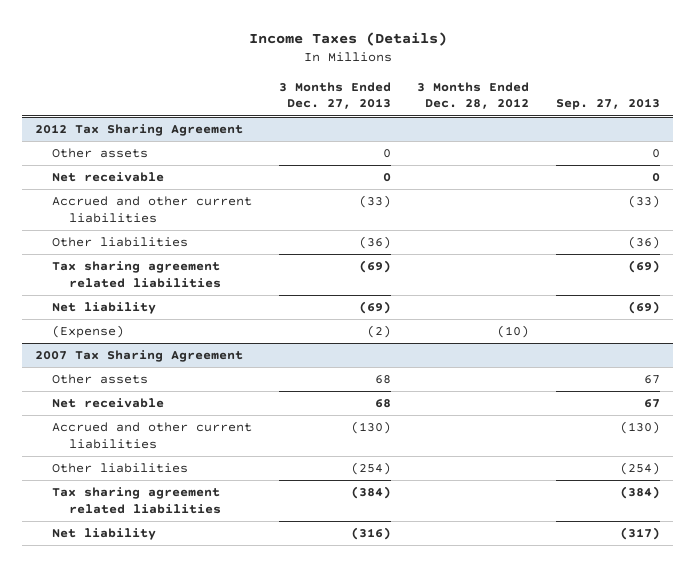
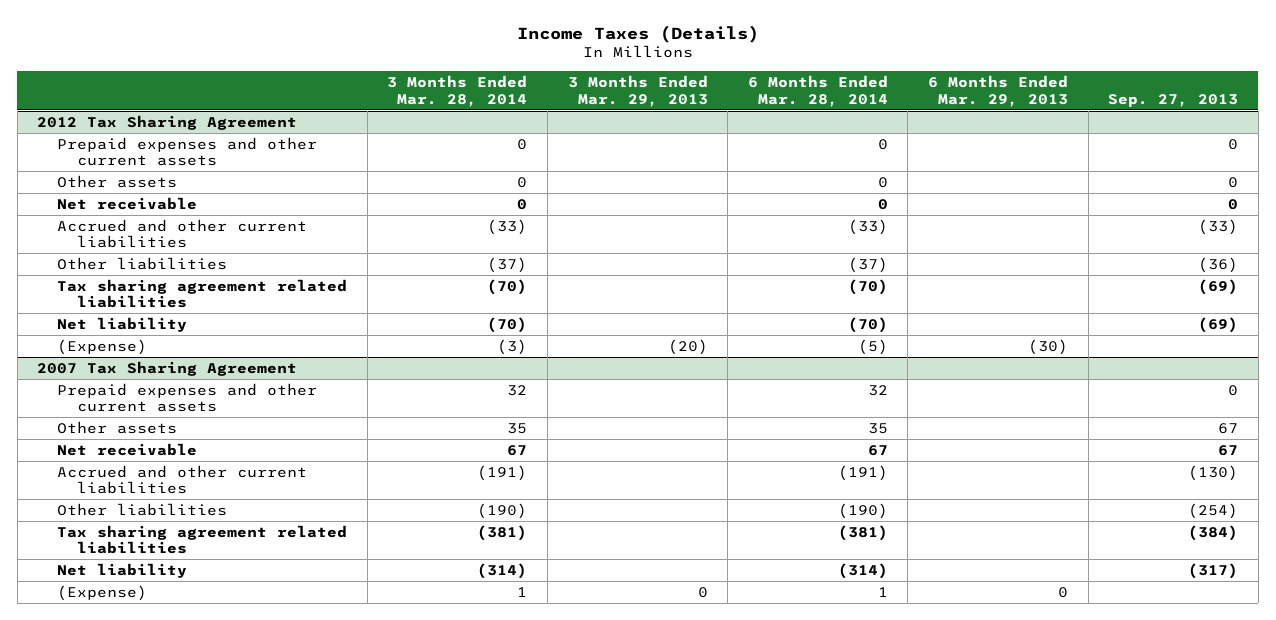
- | 3 Months Ended Dec. 27, 2013 | 3 Months Ended Dec. 28, 2012 | Sep. 27, 2013
+ | 3 Months Ended Mar. 28, 2014 | 3 Months Ended Mar. 29, 2013 | 6 Months Ended Mar. 28, 2014 | 6 Months Ended Mar. 29, 2013 | Sep. 27, 2013
@ 2012 Tax Sharing Agreement
+ Prepaid expenses and other current assets | 0 | | 0 | | 0
@ 2007 Tax Sharing Agreement
+ Prepaid expenses and other current assets | 32 | | 32 | | 0
+ (Expense) | 1 | 0 | 1 | 0 |

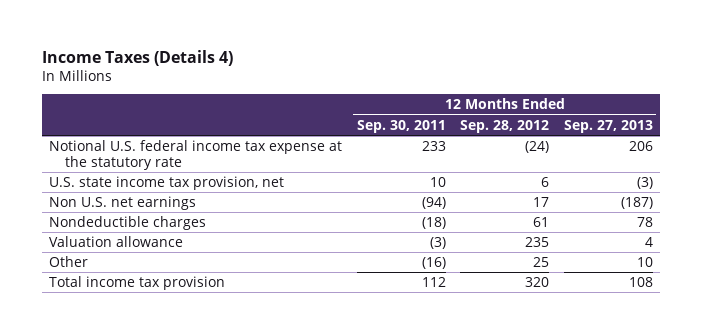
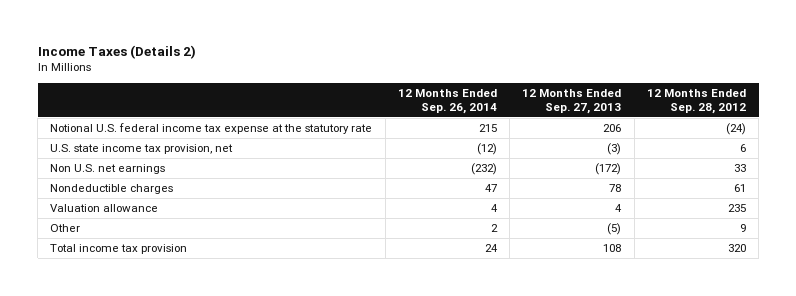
- Income Taxes (Details 4)
+ Income Taxes (Details 2)
- | 12 Months Ended Sep. 30, 2011 | 12 Months Ended Sep. 28, 2012 | 12 Months Ended Sep. 27, 2013
+ | 12 Months Ended Sep. 26, 2014 | 12 Months Ended Sep. 27, 2013 | 12 Months Ended Sep. 28, 2012
- Non U.S. net earnings | (94) | 17 | (187)
+ Non U.S. net earnings | (232) | (172) | 33
- Other | (16) | 25 | 10
+ Other | 2 | (5) | 9

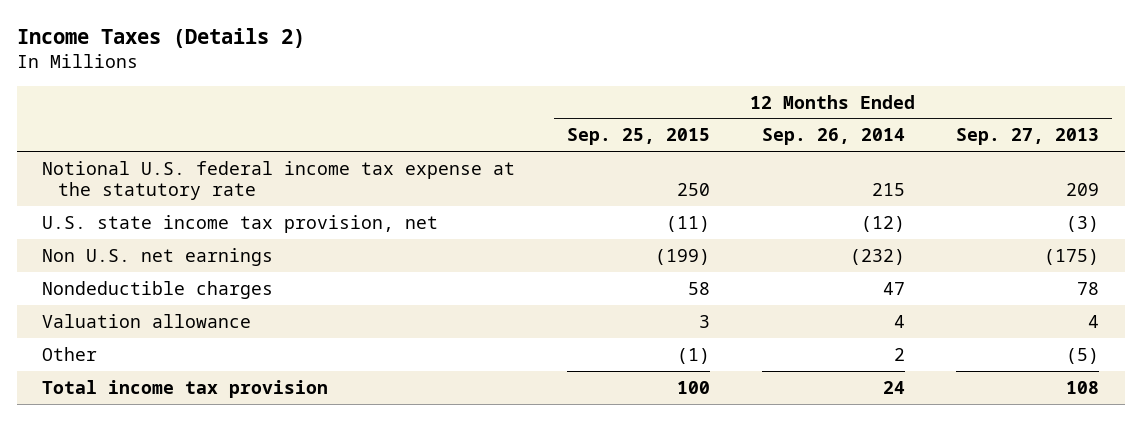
- | 12 Months Ended Sep. 26, 2014 | 12 Months Ended Sep. 27, 2013 | 12 Months Ended Sep. 28, 2012
+ | 12 Months Ended Sep. 25, 2015 | 12 Months Ended Sep. 26, 2014 | 12 Months Ended Sep. 27, 2013
- Notional U.S. federal income tax expense at the statutory rate | 215 | 206 | (24)
+ Notional U.S. federal income tax expense at the statutory rate | 250 | 215 | 209
- Non U.S. net earnings | (232) | (172) | 33
+ Non U.S. net earnings | (199) | (232) | (175)

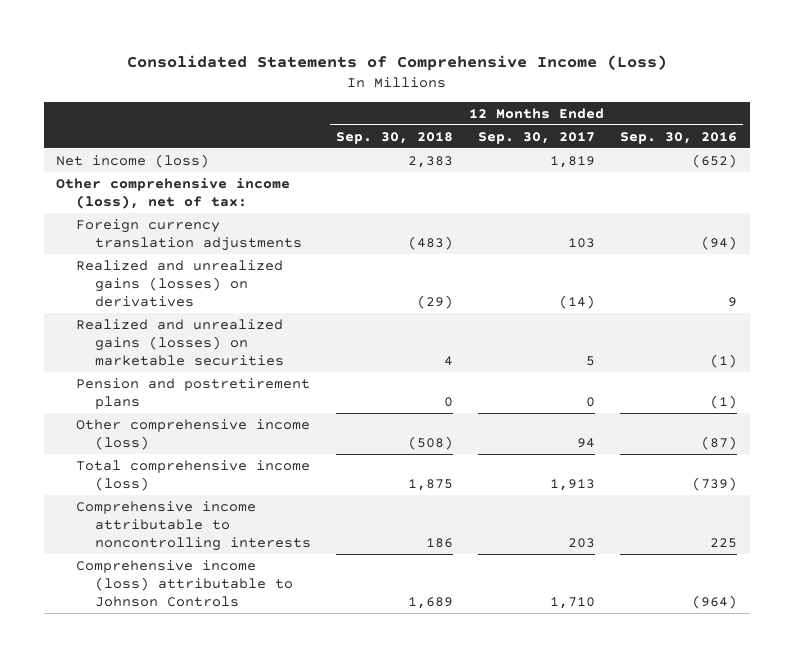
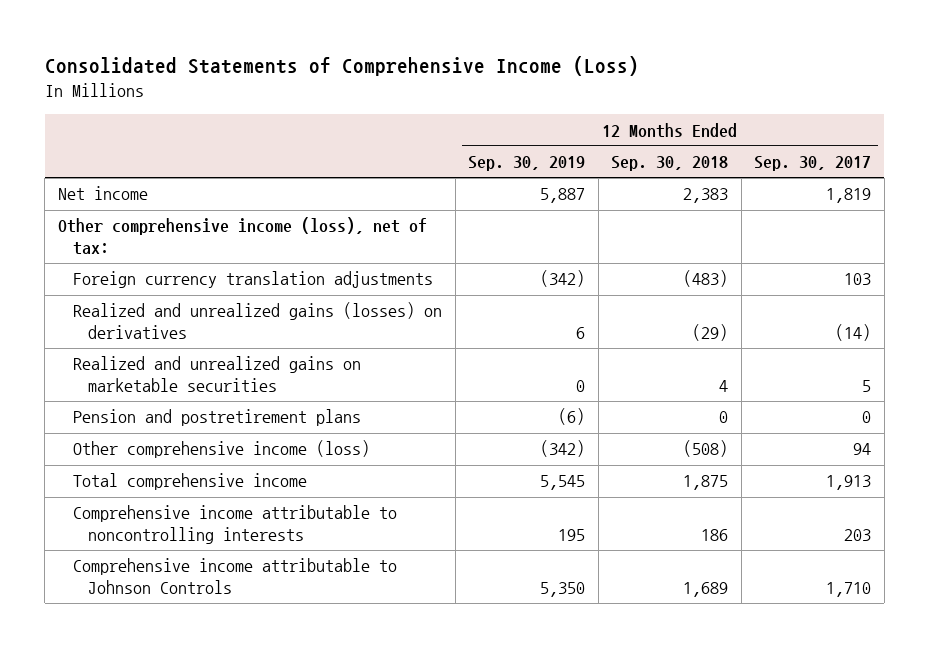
- | 12 Months Ended Sep. 30, 2018 | 12 Months Ended Sep. 30, 2017 | 12 Months Ended Sep. 30, 2016
+ | 12 Months Ended Sep. 30, 2019 | 12 Months Ended Sep. 30, 2018 | 12 Months Ended Sep. 30, 2017
- Net income (loss) | 2,383 | 1,819 | (652)
+ Net income | 5,887 | 2,383 | 1,819
- Realized and unrealized gains (losses) on marketable securities | 4 | 5 | (1)
+ Realized and unrealized gains on marketable securities | 0 | 4 | 5
- Total comprehensive income (loss) | 1,875 | 1,913 | (739)
+ Total comprehensive income | 5,545 | 1,875 | 1,913
- Comprehensive income (loss) attributable to Johnson Controls | 1,689 | 1,710 | (964)
+ Comprehensive income attributable to Johnson Controls | 5,350 | 1,689 | 1,710

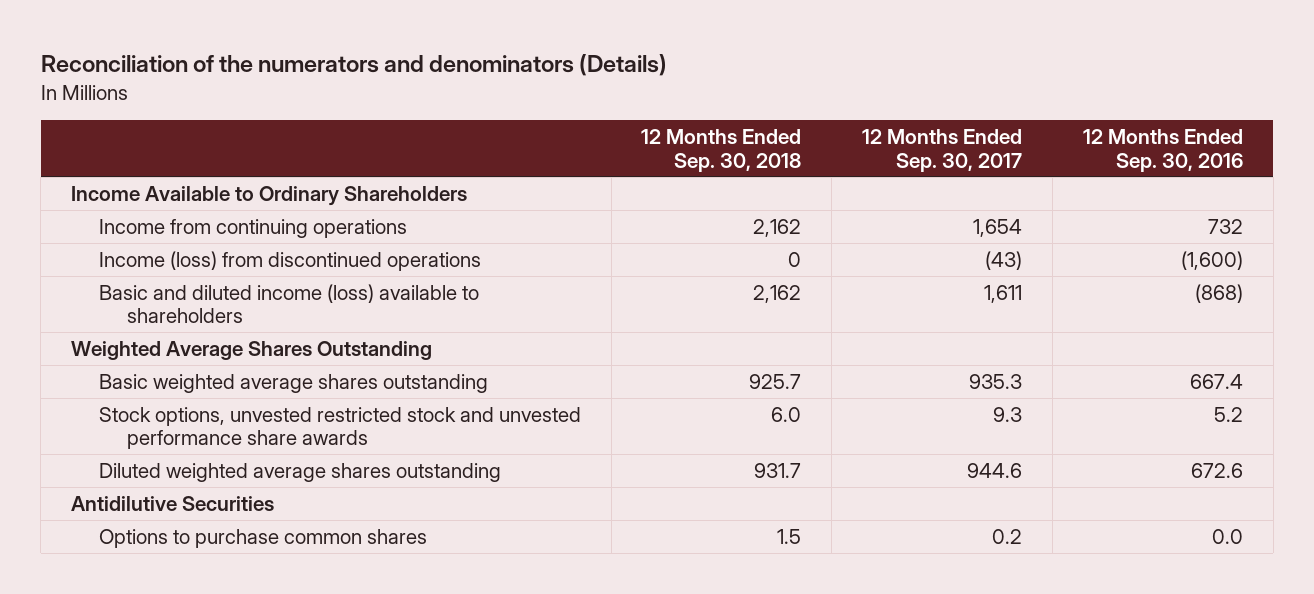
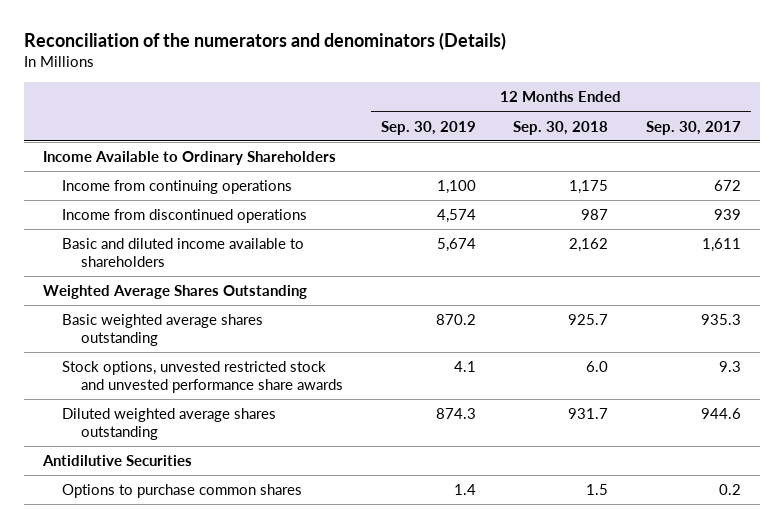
- | 12 Months Ended Sep. 30, 2018 | 12 Months Ended Sep. 30, 2017 | 12 Months Ended Sep. 30, 2016
+ | 12 Months Ended Sep. 30, 2019 | 12 Months Ended Sep. 30, 2018 | 12 Months Ended Sep. 30, 2017
- Income from continuing operations | 2,162 | 1,654 | 732
- Income (loss) from discontinued operations | 0 | (43) | (1,600)
- Basic and diluted income (loss) available to shareholders | 2,162 | 1,611 | (868)
+ Income from continuing operations | 1,100 | 1,175 | 672
+ Income from discontinued operations | 4,574 | 987 | 939
+ Basic and diluted income available to shareholders | 5,674 | 2,162 | 1,611

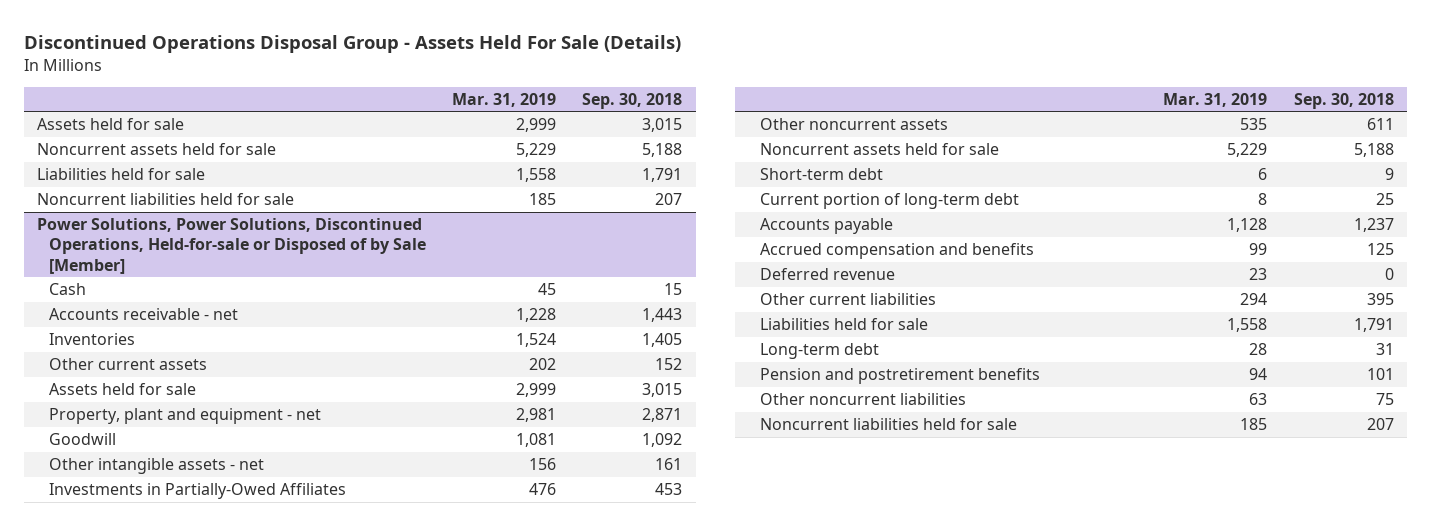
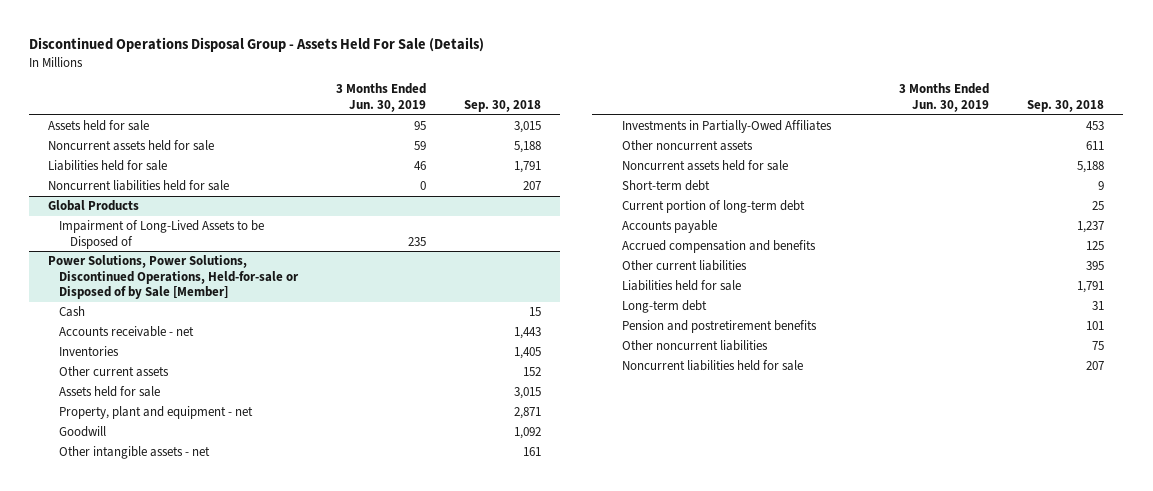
- | Mar. 31, 2019 | Sep. 30, 2018
+ | 3 Months Ended Jun. 30, 2019 | Sep. 30, 2018
+ Global Products
+ Impairment of Long-Lived Assets to be Disposed of | 235 |
@ Power Solutions, Power Solutions, Discontinued Operations, Held-for-sale or Disposed of by Sale [Member]
- Deferred revenue | 23 | 0

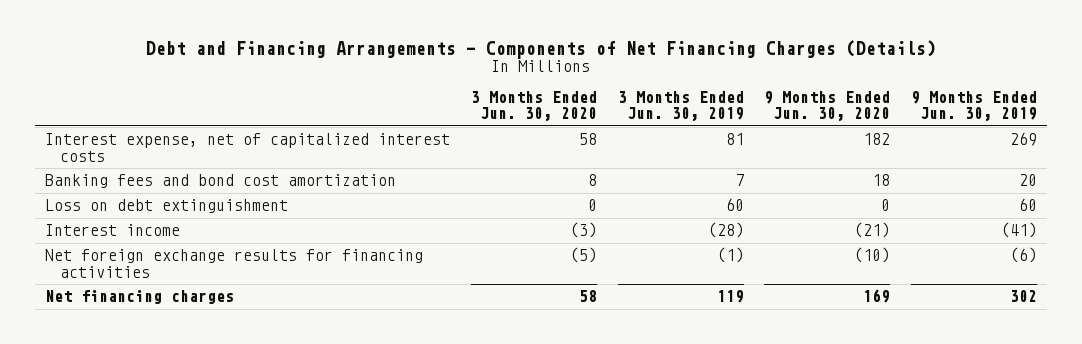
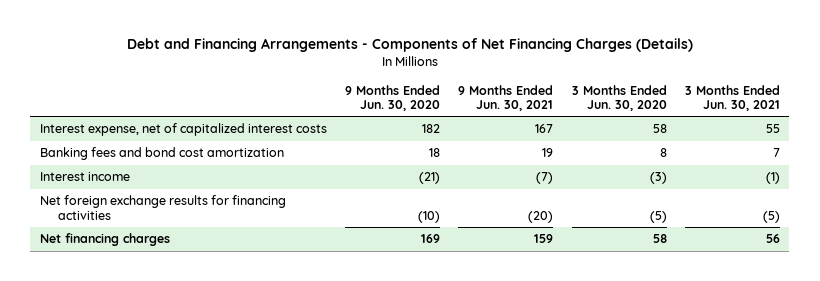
- | 3 Months Ended Jun. 30, 2020 | 3 Months Ended Jun. 30, 2019 | 9 Months Ended Jun. 30, 2020 | 9 Months Ended Jun. 30, 2019
+ | 9 Months Ended Jun. 30, 2020 | 9 Months Ended Jun. 30, 2021 | 3 Months Ended Jun. 30, 2020 | 3 Months Ended Jun. 30, 2021
- Loss on debt extinguishment | 0 | 60 | 0 | 60

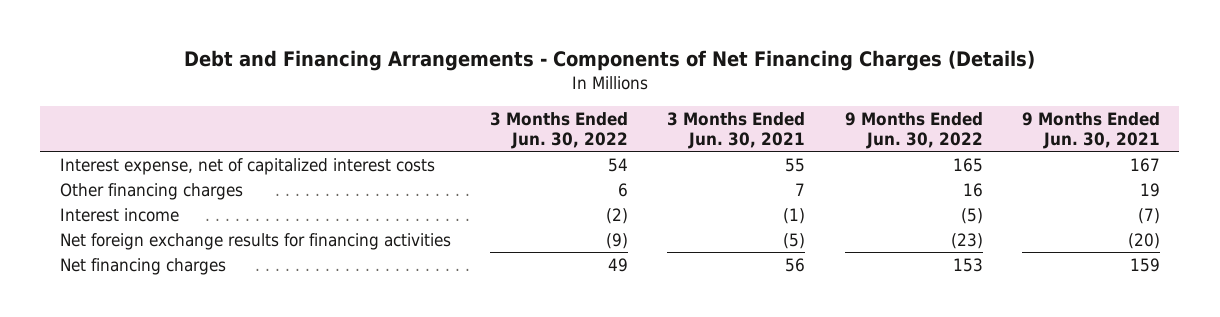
- | 9 Months Ended Jun. 30, 2020 | 9 Months Ended Jun. 30, 2021 | 3 Months Ended Jun. 30, 2020 | 3 Months Ended Jun. 30, 2021
+ | 3 Months Ended Jun. 30, 2022 | 3 Months Ended Jun. 30, 2021 | 9 Months Ended Jun. 30, 2022 | 9 Months Ended Jun. 30, 2021
- Banking fees and bond cost amortization | 18 | 19 | 8 | 7
+ Other financing charges | 6 | 7 | 16 | 19

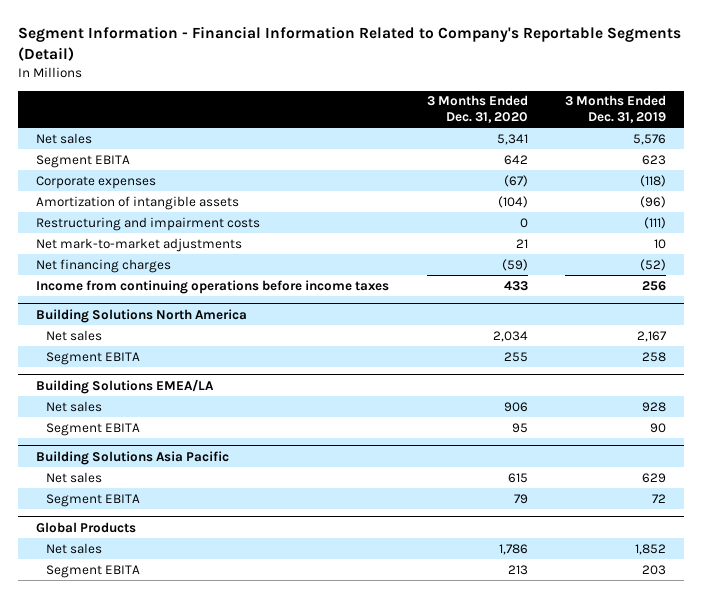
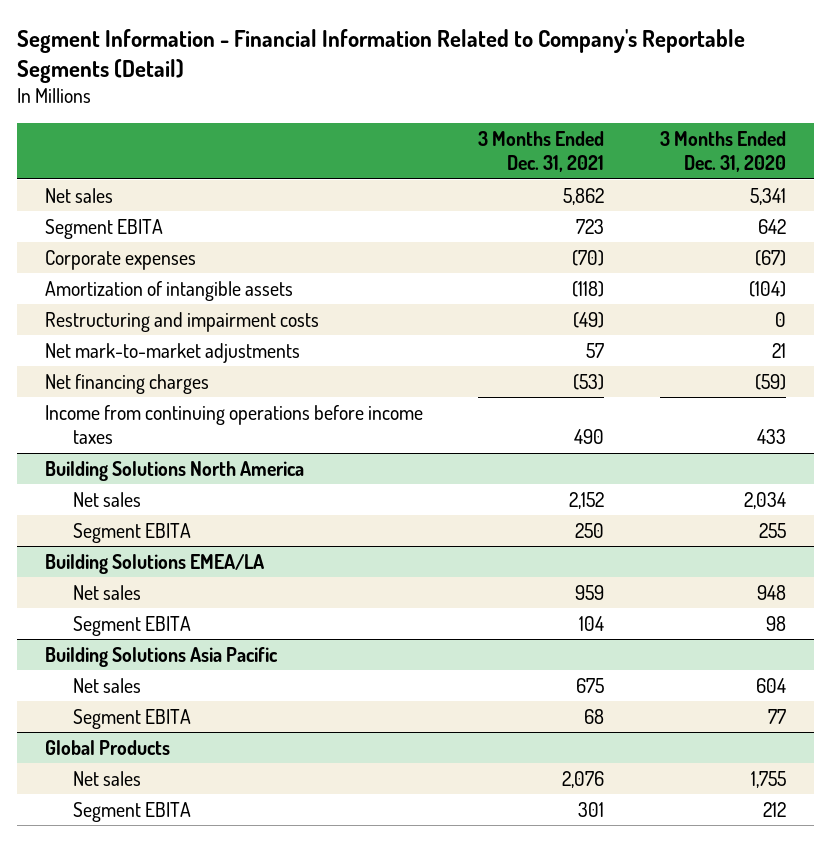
- | 3 Months Ended Dec. 31, 2020 | 3 Months Ended Dec. 31, 2019
+ | 3 Months Ended Dec. 31, 2021 | 3 Months Ended Dec. 31, 2020
@ Building Solutions EMEA/LA
- Net sales | 906 | 928
- Segment EBITA | 95 | 90
+ Net sales | 959 | 948
+ Segment EBITA | 104 | 98
@ Building Solutions Asia Pacific
- Net sales | 615 | 629
- Segment EBITA | 79 | 72
+ Net sales | 675 | 604
+ Segment EBITA | 68 | 77
@ Global Products
- Net sales | 1,786 | 1,852
- Segment EBITA | 213 | 203
+ Net sales | 2,076 | 1,755
+ Segment EBITA | 301 | 212

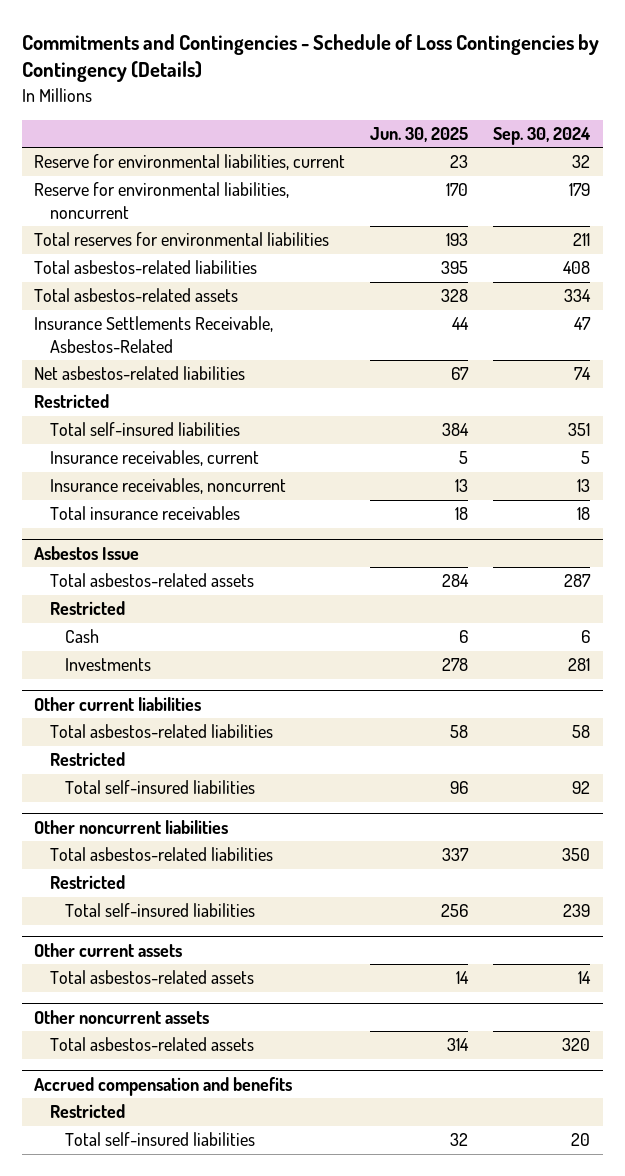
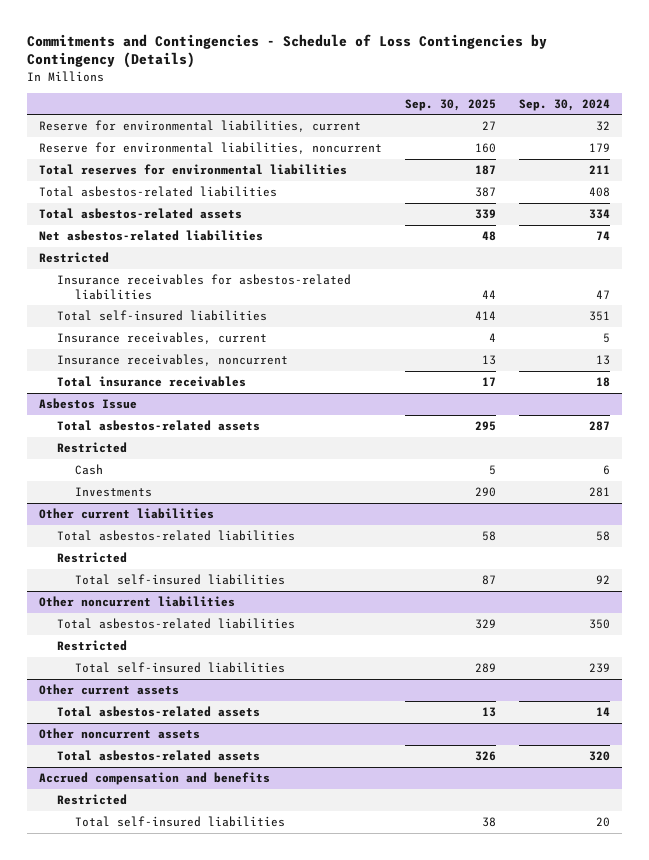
- | Jun. 30, 2025 | Sep. 30, 2024
+ | Sep. 30, 2025 | Sep. 30, 2024
- Insurance Settlements Receivable, Asbestos-Related | 44 | 47
+ Insurance receivables for asbestos-related liabilities | 44 | 47

